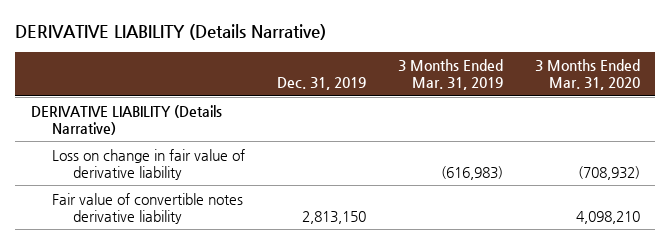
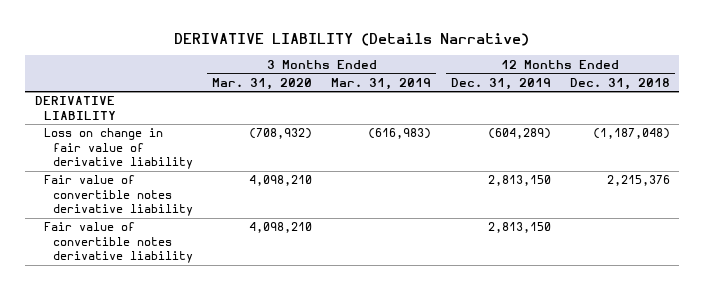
- | Dec. 31, 2019 | 3 Months Ended Mar. 31, 2019 | 3 Months Ended Mar. 31, 2020
+ | 3 Months Ended Mar. 31, 2020 | 3 Months Ended Mar. 31, 2019 | 12 Months Ended Dec. 31, 2019 | 12 Months Ended Dec. 31, 2018
- DERIVATIVE LIABILITY (Details Narrative)
+ DERIVATIVE LIABILITY
+ Fair value of convertible notes derivative liability | 4,098,210 | | 2,813,150 |

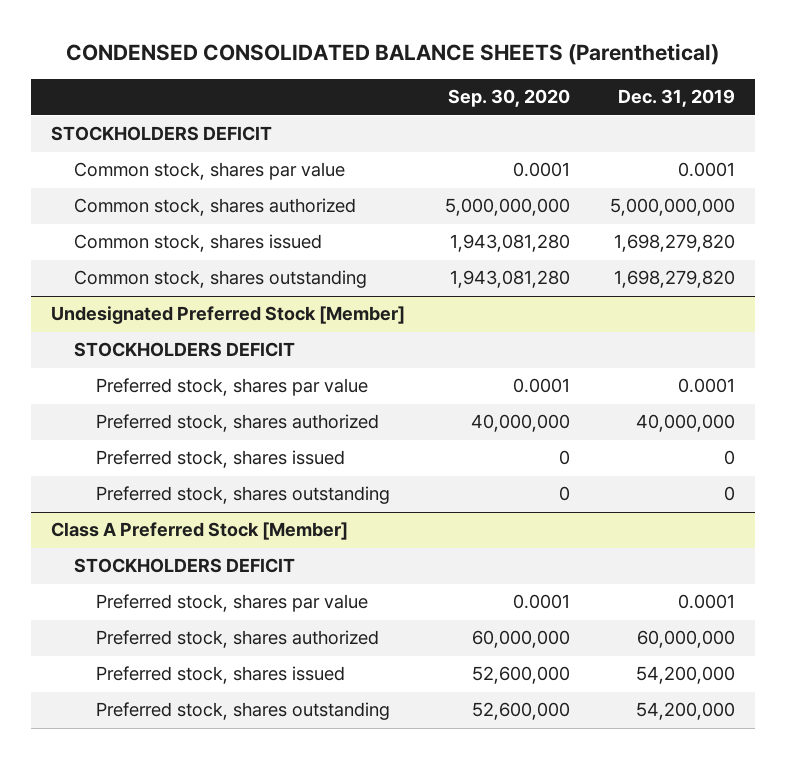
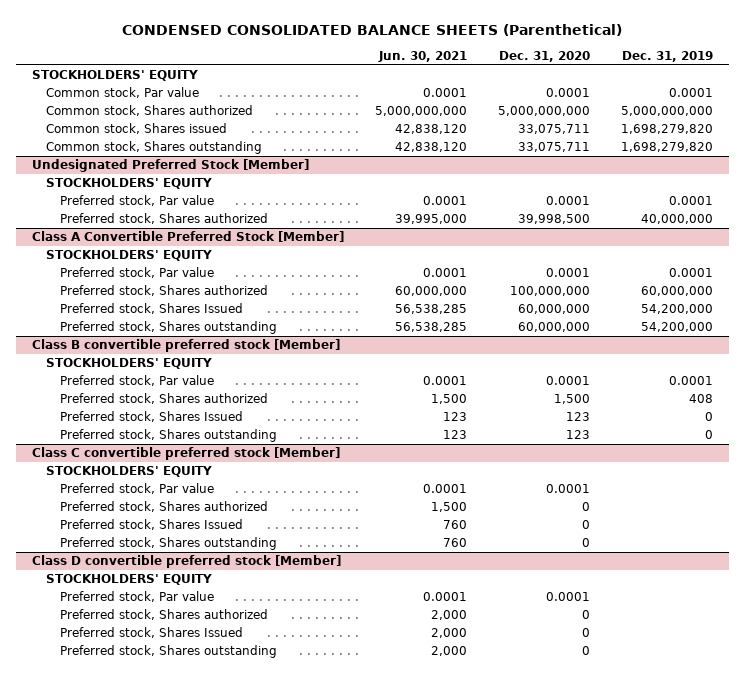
- | Sep. 30, 2020 | Dec. 31, 2019
+ | Jun. 30, 2021 | Dec. 31, 2020 | Dec. 31, 2019
- STOCKHOLDERS DEFICIT
- Common stock, shares par value | 0.0001 | 0.0001
- Common stock, shares authorized | 5,000,000,000 | 5,000,000,000
- Common stock, shares issued | 1,943,081,280 | 1,698,279,820
- Common stock, shares outstanding | 1,943,081,280 | 1,698,279,820
+ STOCKHOLDERS' EQUITY
+ Common stock, Par value | 0.0001 | 0.0001 | 0.0001
+ Common stock, Shares authorized | 5,000,000,000 | 5,000,000,000 | 5,000,000,000
+ Common stock, Shares issued | 42,838,120 | 33,075,711 | 1,698,279,820
+ Common stock, Shares outstanding | 42,838,120 | 33,075,711 | 1,698,279,820
@ Undesignated Preferred Stock [Member]
- STOCKHOLDERS DEFICIT
- Preferred stock, shares par value | 0.0001 | 0.0001
- Preferred stock, shares authorized | 40,000,000 | 40,000,000
- Preferred stock, shares issued | 0 | 0
- Preferred stock, shares outstanding | 0 | 0
- Class A Preferred Stock [Member]
- STOCKHOLDERS DEFICIT
- Preferred stock, shares par value | 0.0001 | 0.0001
- Preferred stock, shares authorized | 60,000,000 | 60,000,000
- Preferred stock, shares issued | 52,600,000 | 54,200,000
- Preferred stock, shares outstanding | 52,600,000 | 54,200,000
@ Undesignated Preferred Stock [Member]
+ STOCKHOLDERS' EQUITY
+ Preferred stock, Par value | 0.0001 | 0.0001 | 0.0001
+ Preferred stock, Shares authorized | 39,995,000 | 39,998,500 | 40,000,000
+ Class A Convertible Preferred Stock [Member]
+ STOCKHOLDERS' EQUITY
+ Preferred stock, Par value | 0.0001 | 0.0001 | 0.0001
+ Preferred stock, Shares authorized | 60,000,000 | 100,000,000 | 60,000,000
+ Preferred stock, Shares Issued | 56,538,285 | 60,000,000 | 54,200,000
+ Preferred stock, Shares outstanding | 56,538,285 | 60,000,000 | 54,200,000
+ Class B convertible preferred stock [Member]
+ STOCKHOLDERS' EQUITY
+ Preferred stock, Par value | 0.0001 | 0.0001 | 0.0001
+ Preferred stock, Shares authorized | 1,500 | 1,500 | 408
+ Preferred stock, Shares Issued | 123 | 123 | 0
+ Preferred stock, Shares outstanding | 123 | 123 | 0
+ Class C convertible preferred stock [Member]
+ STOCKHOLDERS' EQUITY
+ Preferred stock, Par value | 0.0001 | 0.0001 |
+ Preferred stock, Shares authorized | 1,500 | 0 |
+ Preferred stock, Shares Issued | 760 | 0 |
+ Preferred stock, Shares outstanding | 760 | 0 |
+ Class D convertible preferred stock [Member]
+ STOCKHOLDERS' EQUITY
+ Preferred stock, Par value | 0.0001 | 0.0001 |
+ Preferred stock, Shares authorized | 2,000 | 0 |
+ Preferred stock, Shares Issued | 2,000 | 0 |
+ Preferred stock, Shares outstanding | 2,000 | 0 |

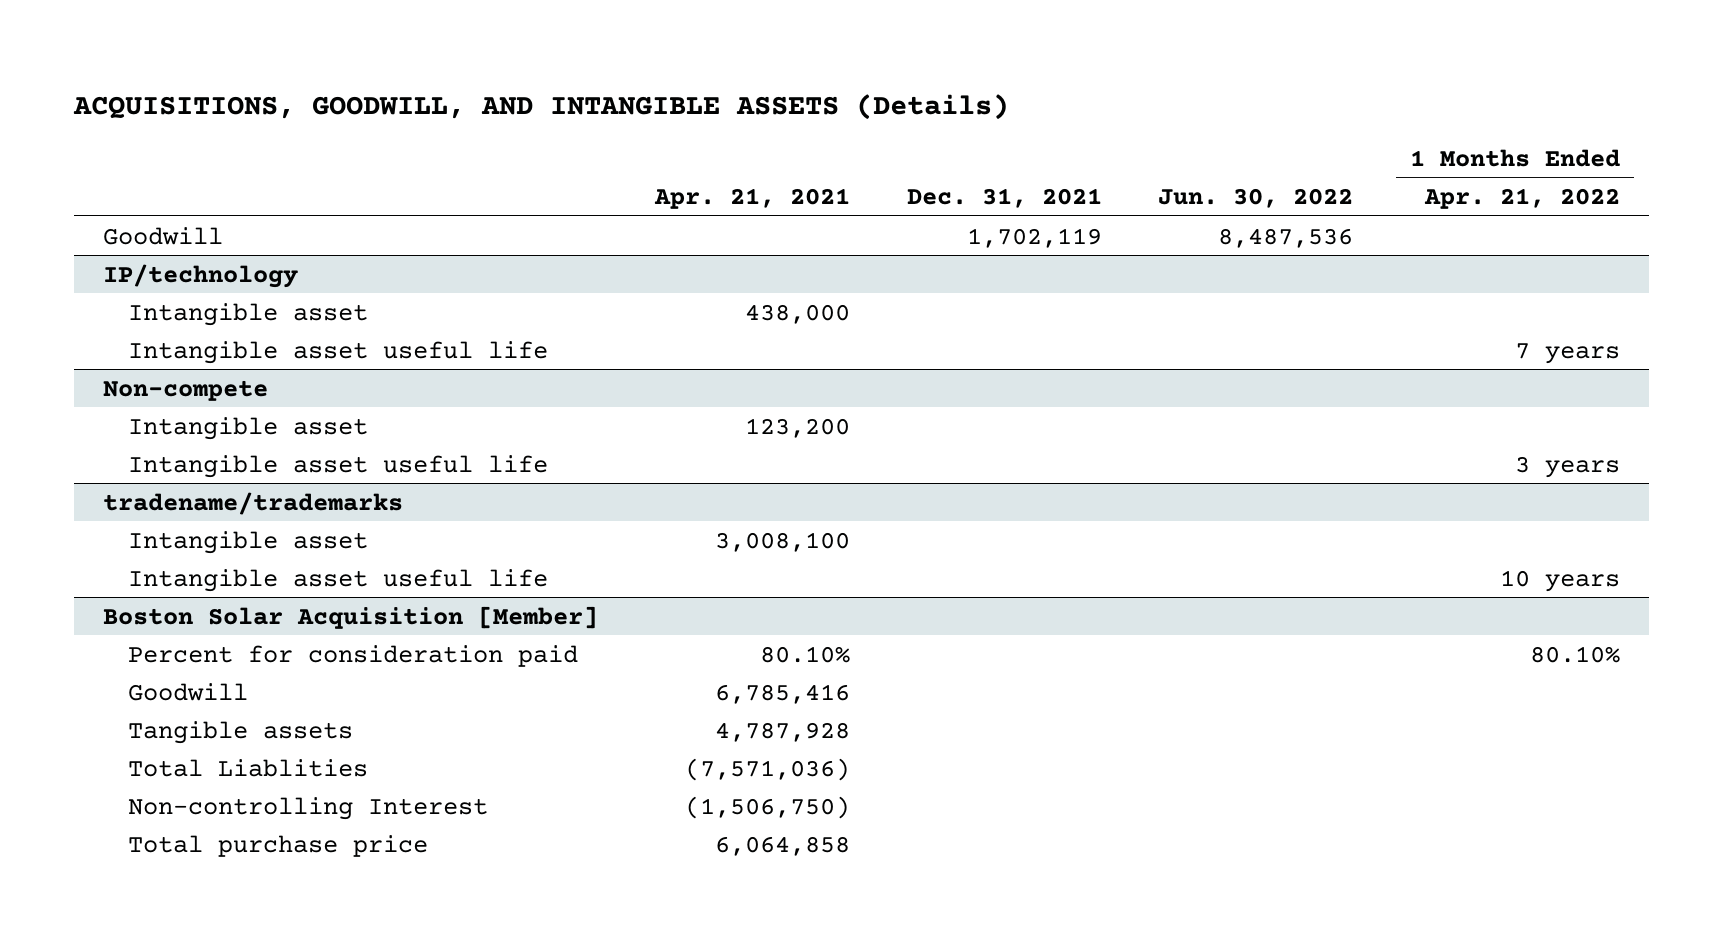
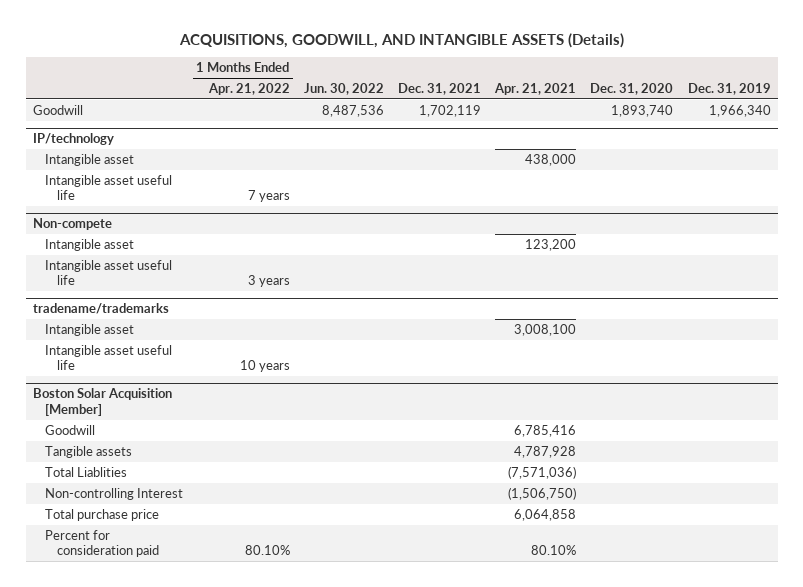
- | Apr. 21, 2021 | Dec. 31, 2021 | Jun. 30, 2022 | 1 Months Ended Apr. 21, 2022
+ | 1 Months Ended Apr. 21, 2022 | Jun. 30, 2022 | Dec. 31, 2021 | Apr. 21, 2021 | Dec. 31, 2020 | Dec. 31, 2019
@ Boston Solar Acquisition [Member]
moved down: Percent for consideration paid | 80.10% | | | 80.10% | |

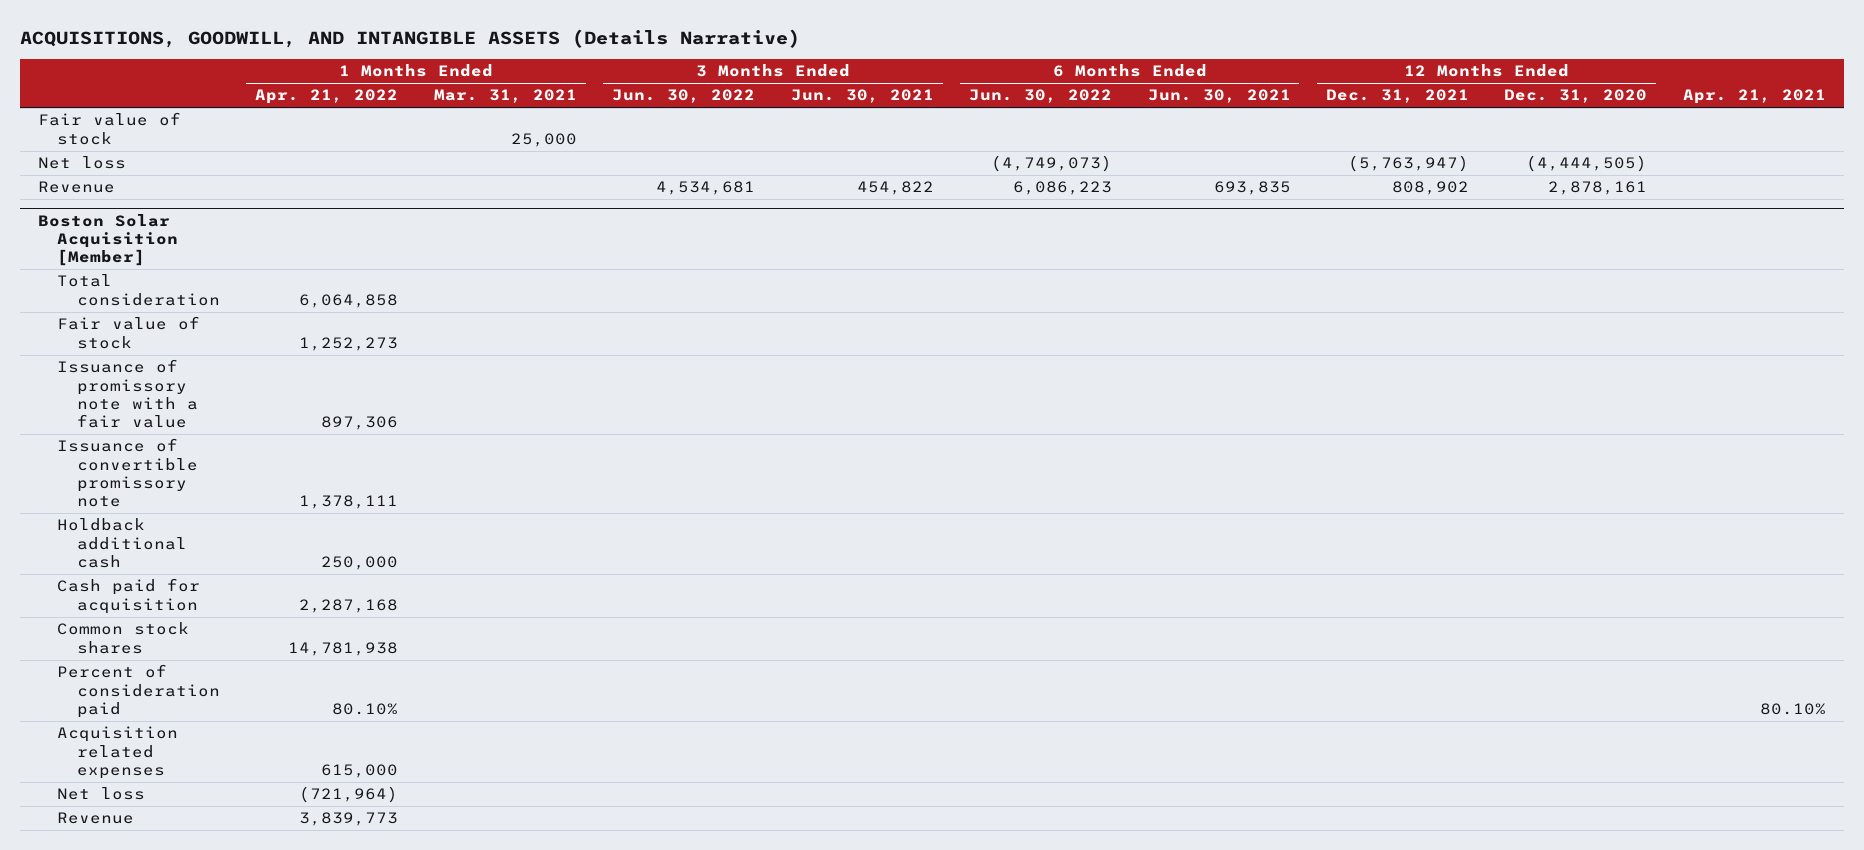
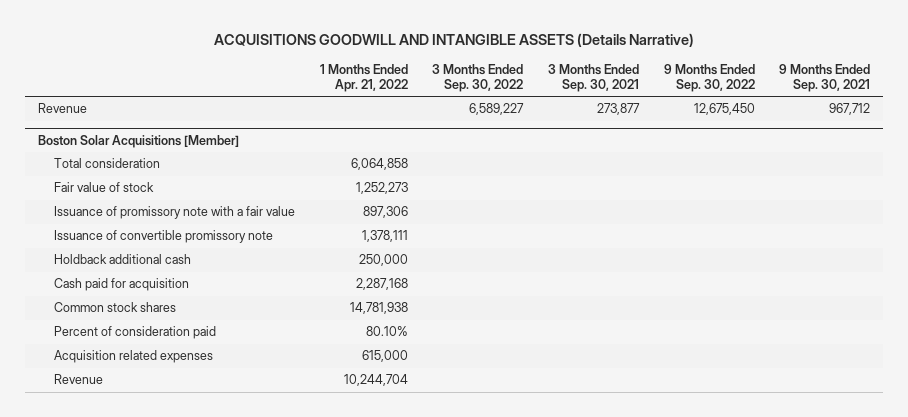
- ACQUISITIONS, GOODWILL, AND INTANGIBLE ASSETS (Details Narrative)
+ ACQUISITIONS GOODWILL AND INTANGIBLE ASSETS (Details Narrative)
- | 1 Months Ended Apr. 21, 2022 | 1 Months Ended Mar. 31, 2021 | 3 Months Ended Jun. 30, 2022 | 3 Months Ended Jun. 30, 2021 | 6 Months Ended Jun. 30, 2022 | 6 Months Ended Jun. 30, 2021 | 12 Months Ended Dec. 31, 2021 | 12 Months Ended Dec. 31, 2020 | Apr. 21, 2021
+ | 1 Months Ended Apr. 21, 2022 | 3 Months Ended Sep. 30, 2022 | 3 Months Ended Sep. 30, 2021 | 9 Months Ended Sep. 30, 2022 | 9 Months Ended Sep. 30, 2021
- Fair value of stock | | 25,000 | | | | | | |
- Net loss | | | | | (4,749,073) | | (5,763,947) | (4,444,505) |
- Boston Solar Acquisition [Member]
+ Boston Solar Acquisitions [Member]
- Net loss | (721,964) | | | | | | | |
- Revenue | 3,839,773 | | | | | | | |
+ Revenue | 10,244,704 | | | |

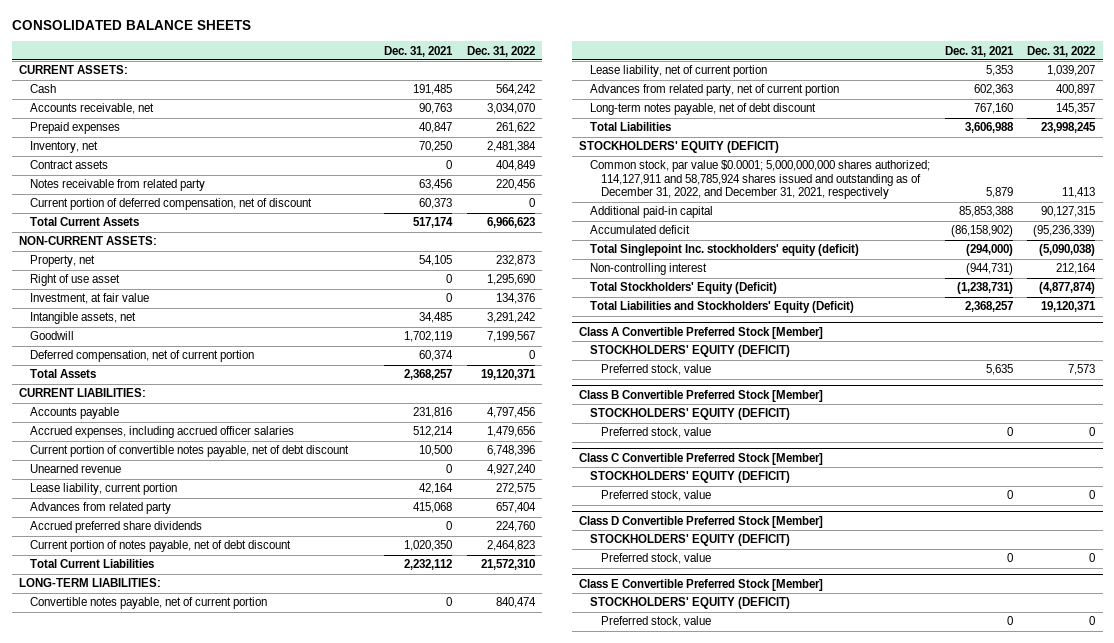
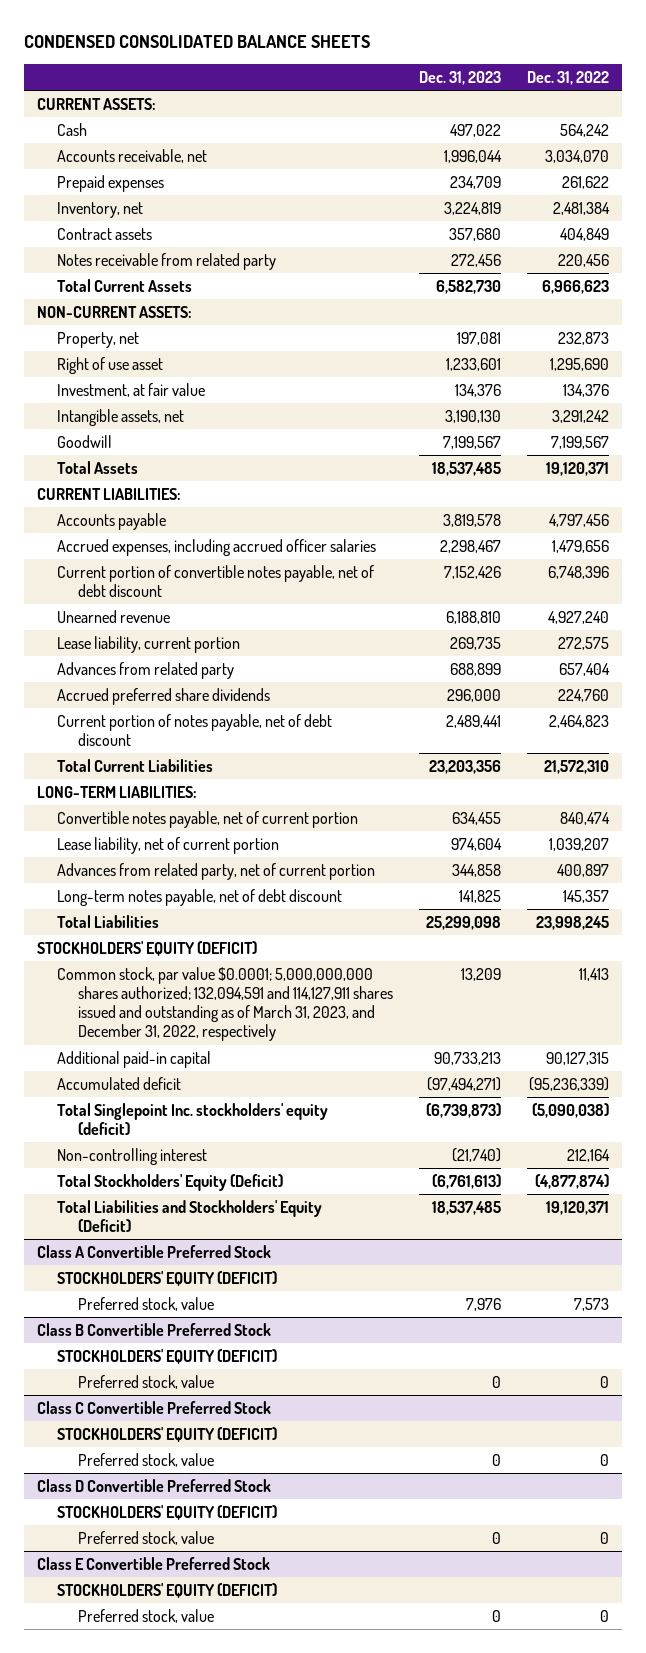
- CONSOLIDATED BALANCE SHEETS
+ CONDENSED CONSOLIDATED BALANCE SHEETS
- | Dec. 31, 2021 | Dec. 31, 2022
+ | Dec. 31, 2023 | Dec. 31, 2022
- Current portion of deferred compensation, net of discount | 60,373 | 0
- Deferred compensation, net of current portion | 60,374 | 0
- Common stock, par value $0.0001; 5,000,000,000 shares authorized; 114,127,911 and 58,785,924 shares issued and outstanding as of December 31, 2022, and December 31, 2021, respectively | 5,879 | 11,413
+ Common stock, par value $0.0001; 5,000,000,000 shares authorized; 132,094,591 and 114,127,911 shares issued and outstanding as of March 31, 2023, and December 31, 2022, respectively | 13,209 | 11,413
- Class A Convertible Preferred Stock [Member]
+ Class A Convertible Preferred Stock
- Class B Convertible Preferred Stock [Member]
+ Class B Convertible Preferred Stock
- Class C Convertible Preferred Stock [Member]
+ Class C Convertible Preferred Stock
- Class D Convertible Preferred Stock [Member]
+ Class D Convertible Preferred Stock
- Class E Convertible Preferred Stock [Member]
+ Class E Convertible Preferred Stock

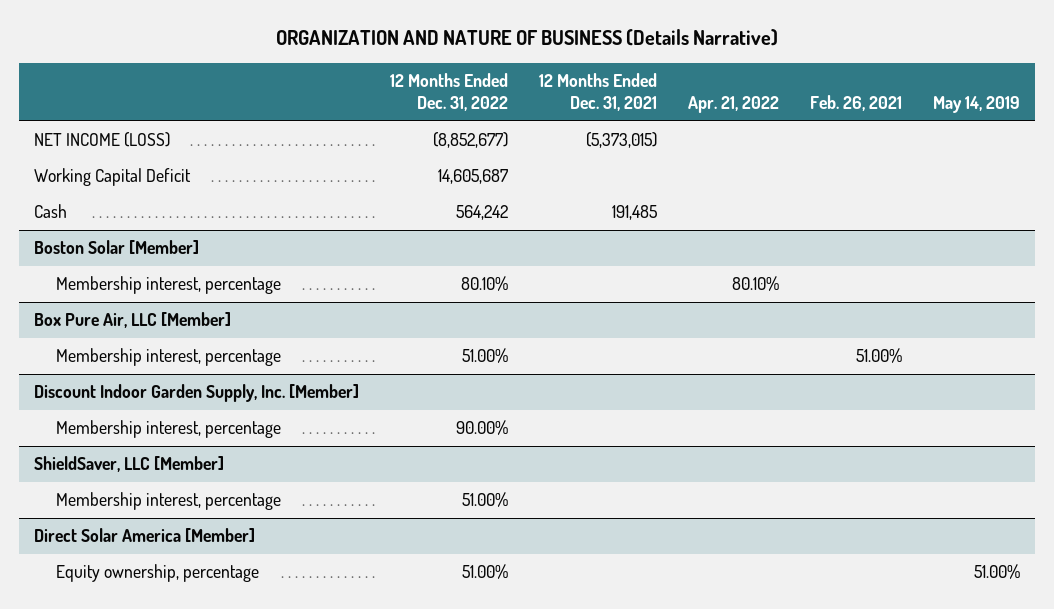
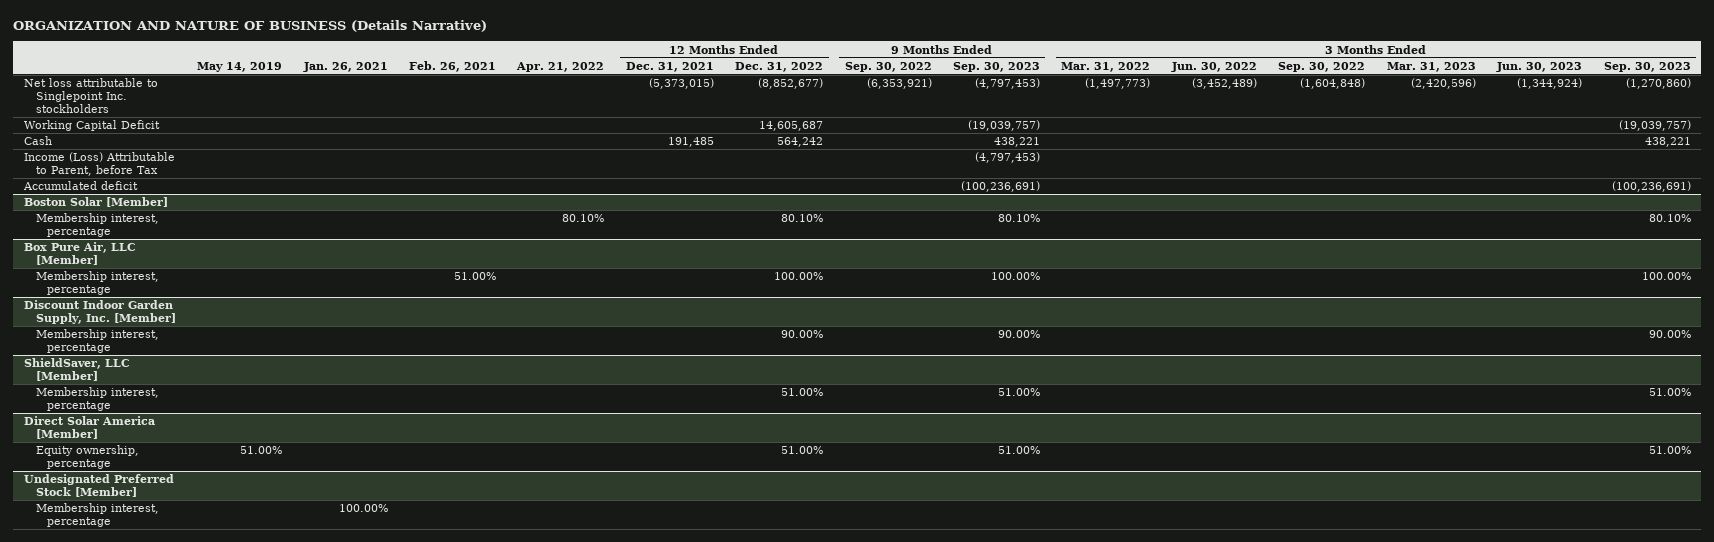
- | 12 Months Ended Dec. 31, 2022 | 12 Months Ended Dec. 31, 2021 | Apr. 21, 2022 | Feb. 26, 2021 | May 14, 2019
+ | May 14, 2019 | Jan. 26, 2021 | Feb. 26, 2021 | Apr. 21, 2022 | 12 Months Ended Dec. 31, 2021 | 12 Months Ended Dec. 31, 2022 | 9 Months Ended Sep. 30, 2022 | 9 Months Ended Sep. 30, 2023 | 3 Months Ended Mar. 31, 2022 | 3 Months Ended Jun. 30, 2022 | 3 Months Ended Sep. 30, 2022 | 3 Months Ended Mar. 31, 2023 | 3 Months Ended Jun. 30, 2023 | 3 Months Ended Sep. 30, 2023
- NET INCOME (LOSS) | (8,852,677) | (5,373,015) | | |
+ Net loss attributable to Singlepoint Inc. stockholders | | | | | (5,373,015) | (8,852,677) | (6,353,921) | (4,797,453) | (1,497,773) | (3,452,489) | (1,604,848) | (2,420,596) | (1,344,924) | (1,270,860)
+ Income (Loss) Attributable to Parent, before Tax | | | | | | | | (4,797,453) | | | | | |
+ Accumulated deficit | | | | | | | | (100,236,691) | | | | | | (100,236,691)
@ Box Pure Air, LLC [Member]
- Membership interest, percentage | 51.00% | | | 51.00% |
+ Membership interest, percentage | | | 51.00% | | | 100.00% | | 100.00% | | | | | | 100.00%
+ Undesignated Preferred Stock [Member]
+ Membership interest, percentage | | 100.00% | | | | | | | | | | | |

